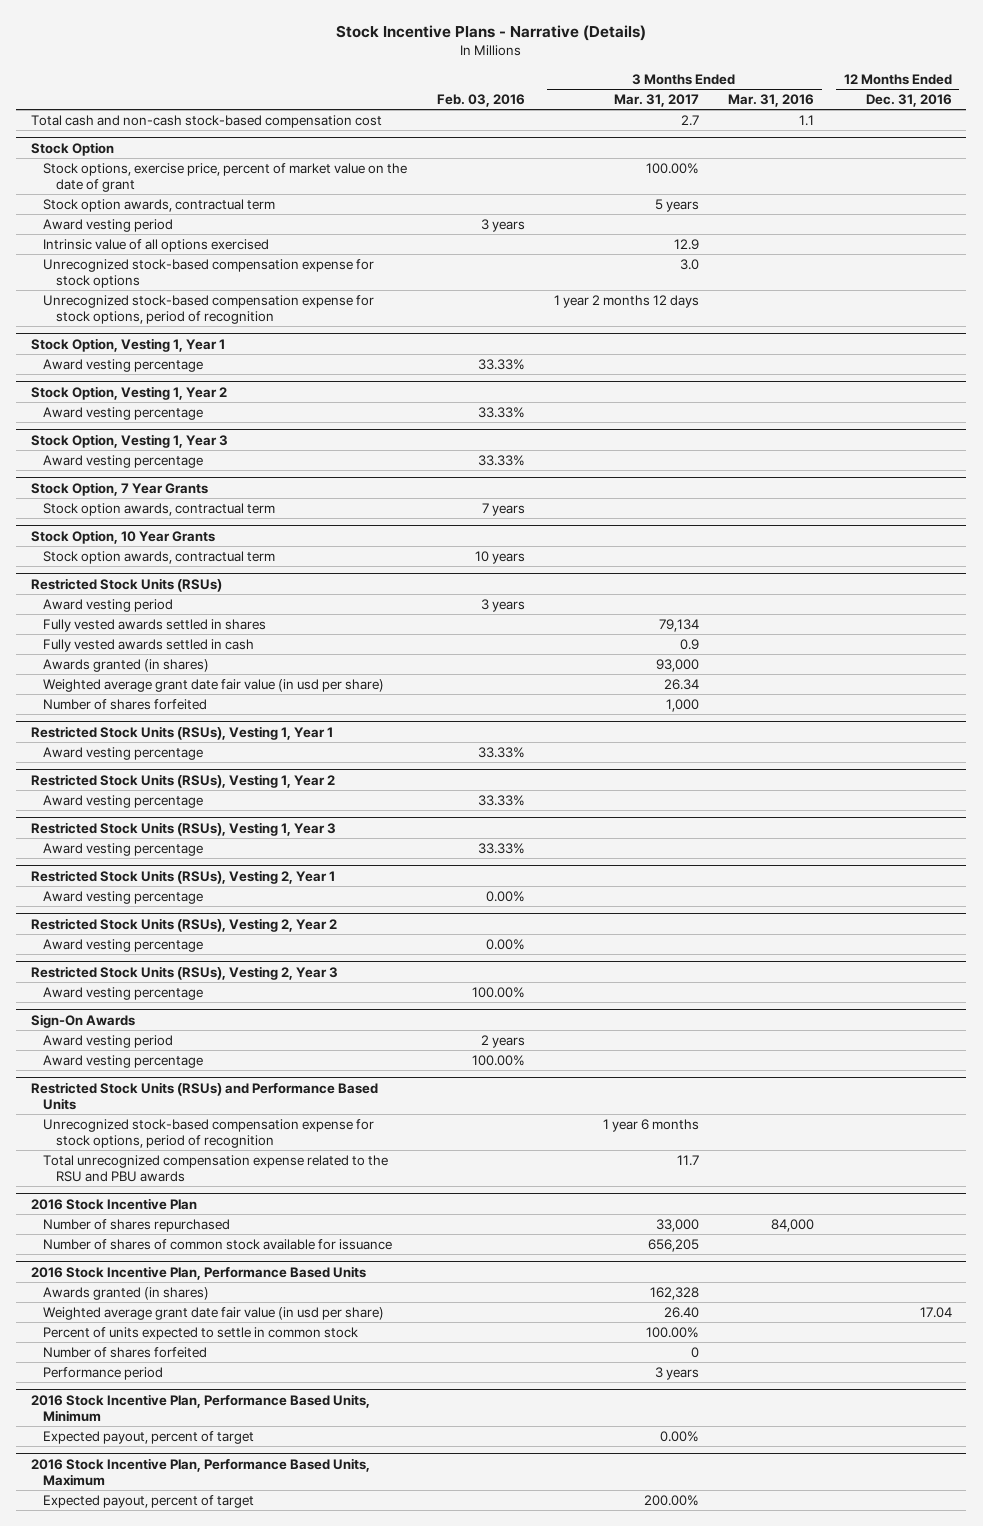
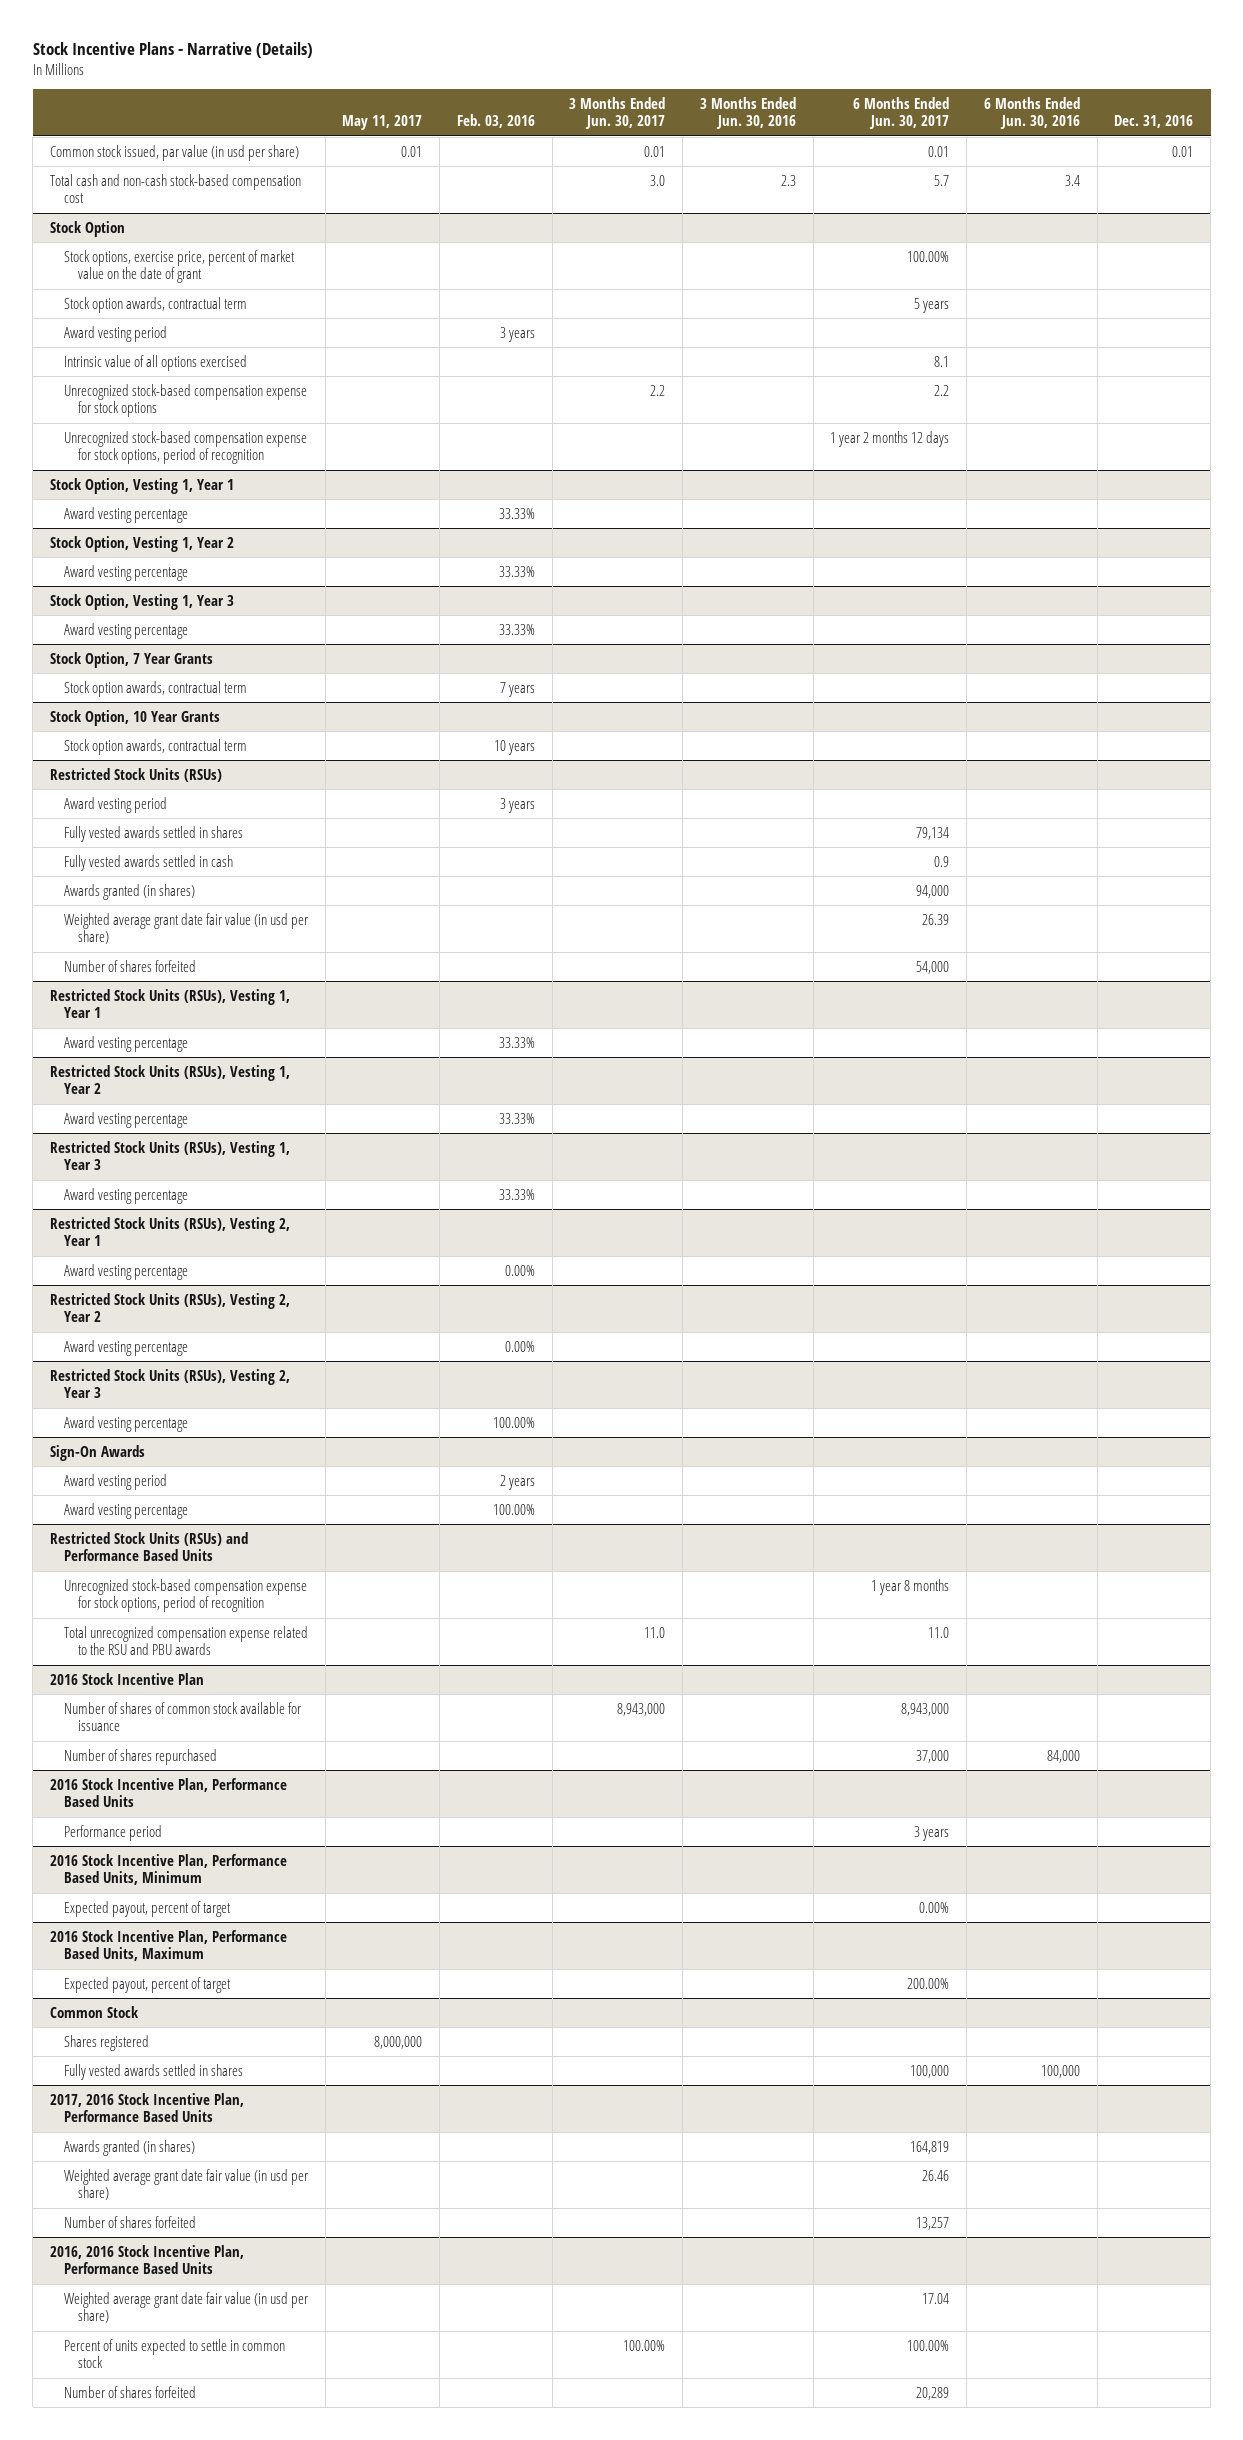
- | Feb. 03, 2016 | 3 Months Ended Mar. 31, 2017 | 3 Months Ended Mar. 31, 2016 | 12 Months Ended Dec. 31, 2016
+ | May 11, 2017 | Feb. 03, 2016 | 3 Months Ended Jun. 30, 2017 | 3 Months Ended Jun. 30, 2016 | 6 Months Ended Jun. 30, 2017 | 6 Months Ended Jun. 30, 2016 | Dec. 31, 2016
+ Common stock issued, par value (in usd per share) | 0.01 | | 0.01 | | 0.01 | | 0.01
@ 2016 Stock Incentive Plan
moved down: Number of shares repurchased | | | | | 37,000 | 84,000 |
@ 2016 Stock Incentive Plan, Performance Based Units
- Awards granted (in shares) | | 162,328 | |
- Weighted average grant date fair value (in usd per share) | | 26.40 | | 17.04
- Percent of units expected to settle in common stock | | 100.00% | |
- Number of shares forfeited | | 0 | |
+ Common Stock
+ Shares registered | 8,000,000 | | | | | |
+ Fully vested awards settled in shares | | | | | 100,000 | 100,000 |
+ 2017, 2016 Stock Incentive Plan, Performance Based Units
+ Awards granted (in shares) | | | | | 164,819 | |
+ Weighted average grant date fair value (in usd per share) | | | | | 26.46 | |
+ Number of shares forfeited | | | | | 13,257 | |
+ 2016, 2016 Stock Incentive Plan, Performance Based Units
+ Weighted average grant date fair value (in usd per share) | | | | | 17.04 | |
+ Percent of units expected to settle in common stock | | | 100.00% | | 100.00% | |
+ Number of shares forfeited | | | | | 20,289 | |

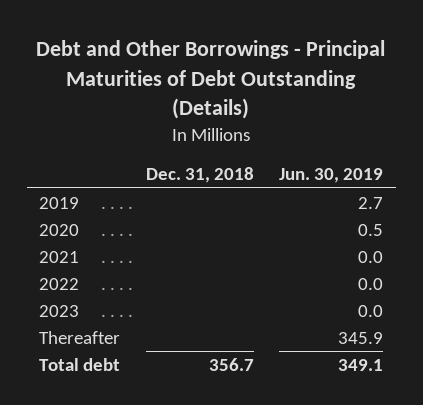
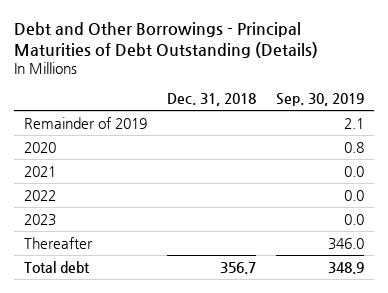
- | Dec. 31, 2018 | Jun. 30, 2019
+ | Dec. 31, 2018 | Sep. 30, 2019
- 2019 | | 2.7
+ Remainder of 2019 | | 2.1

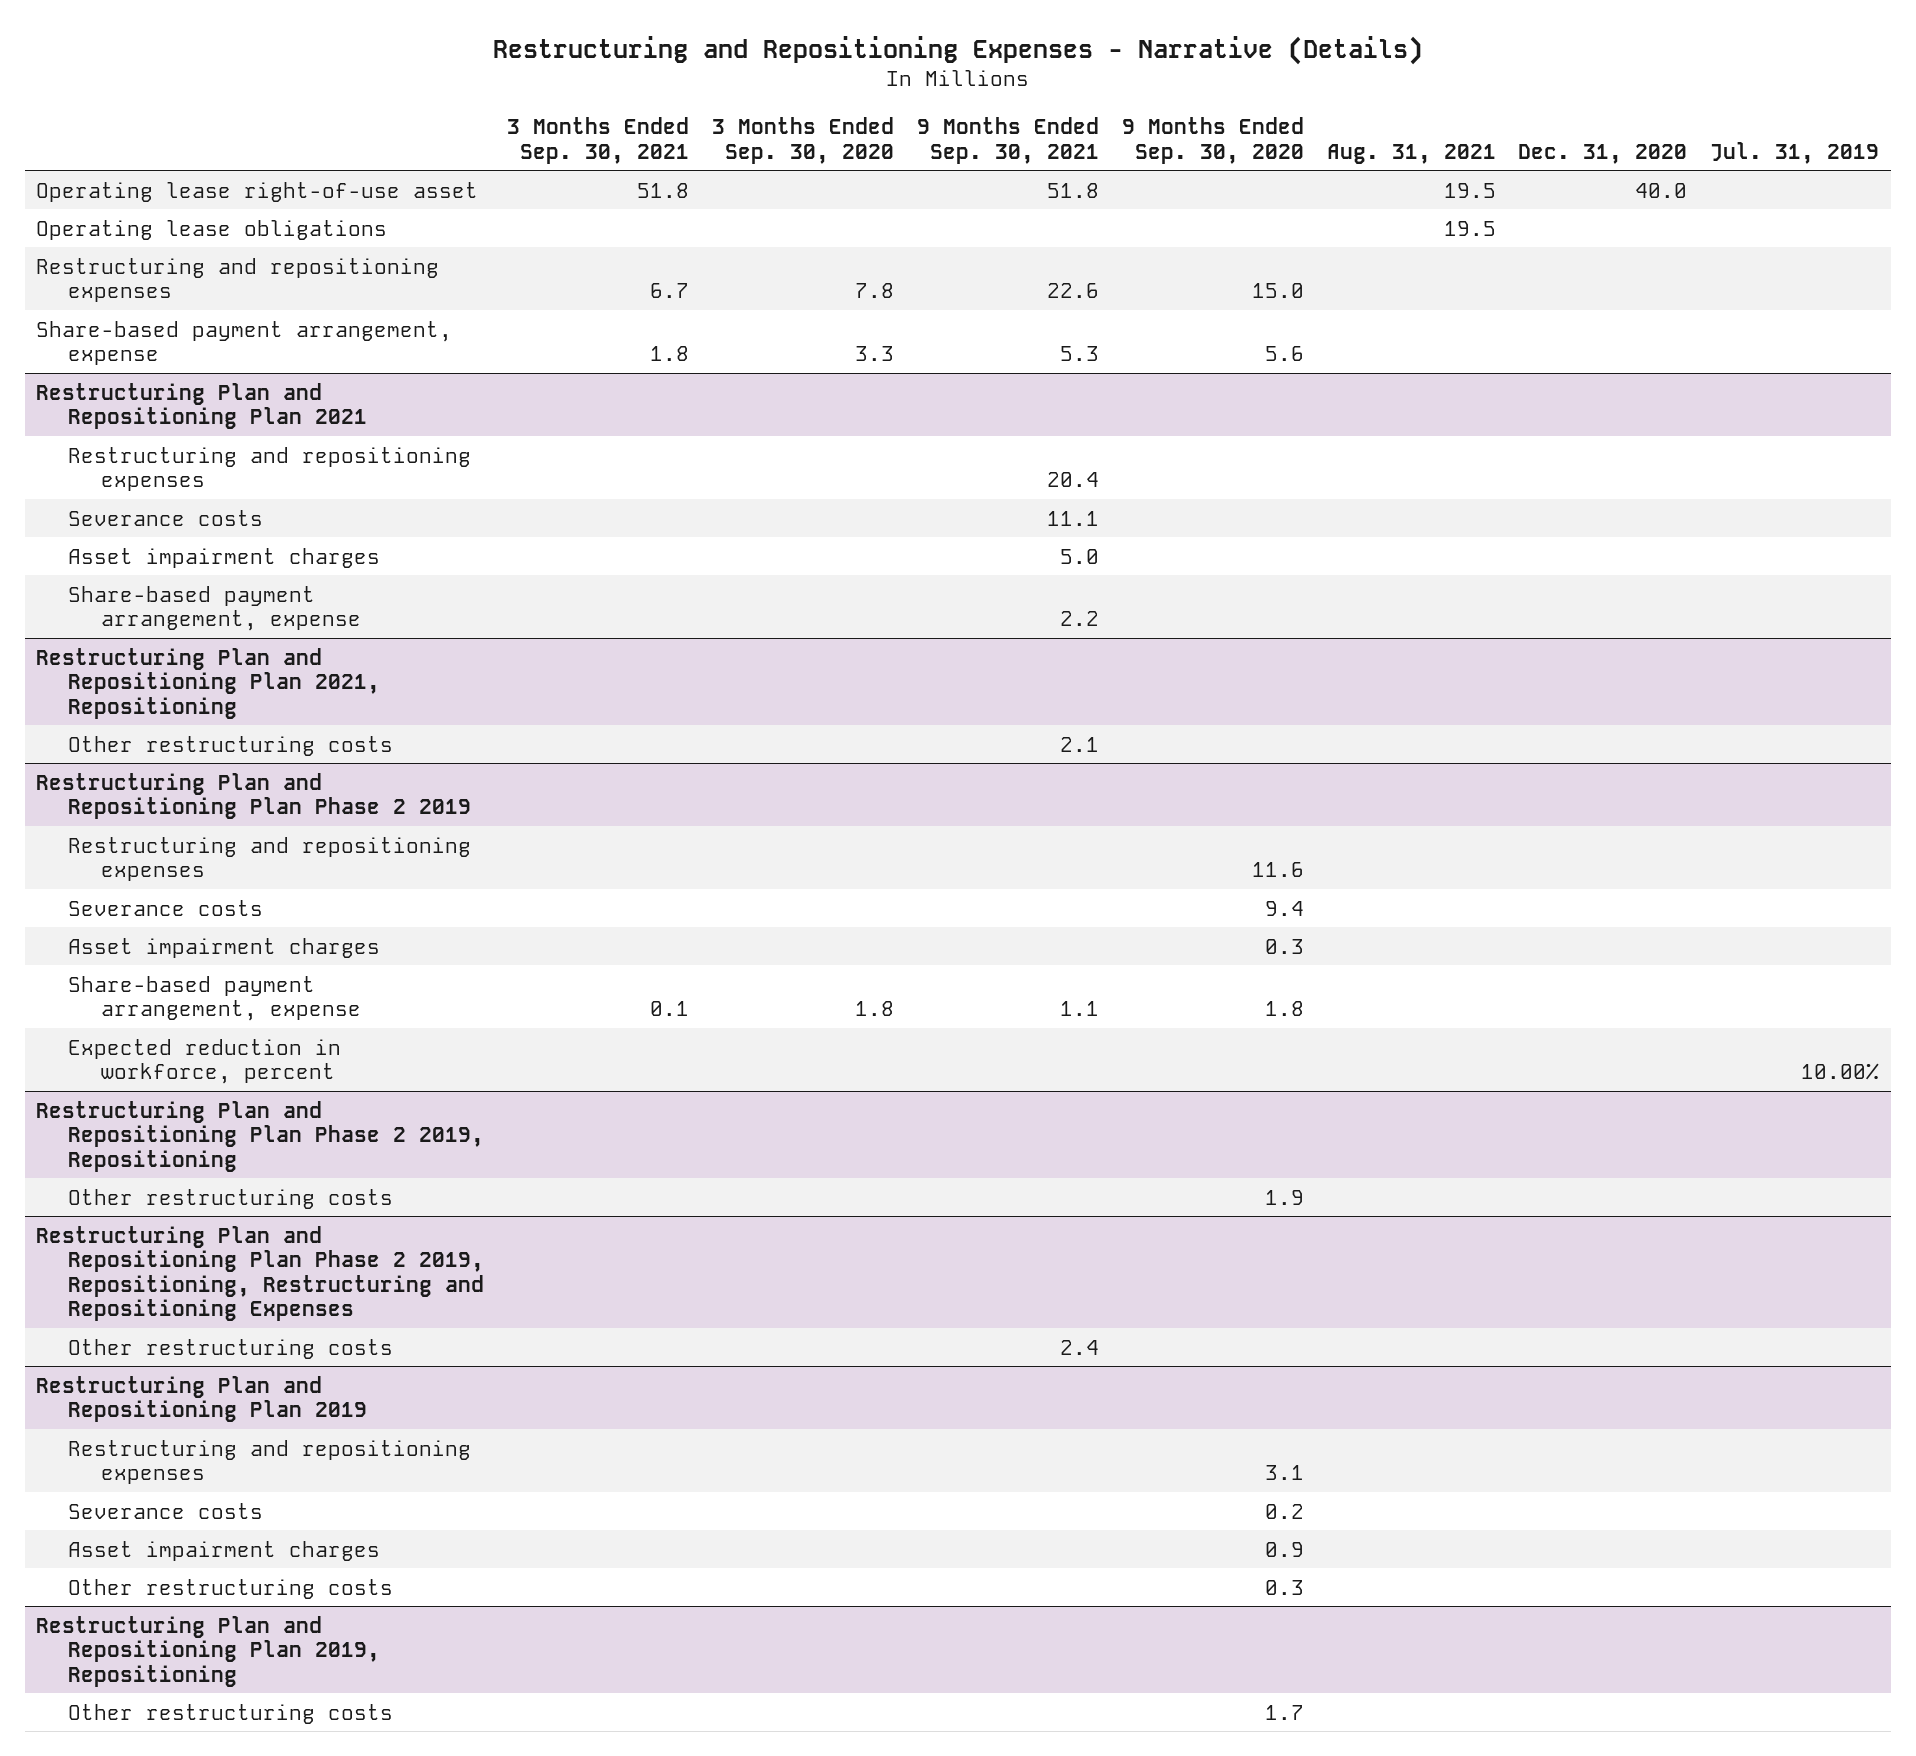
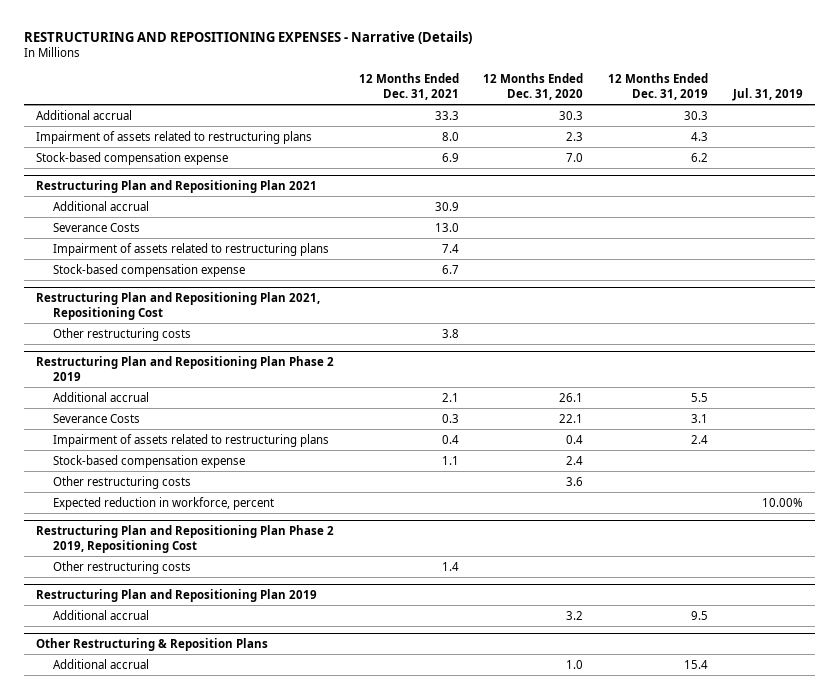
- Restructuring and Repositioning Expenses - Narrative (Details)
+ RESTRUCTURING AND REPOSITIONING EXPENSES - Narrative (Details)
- | 3 Months Ended Sep. 30, 2021 | 3 Months Ended Sep. 30, 2020 | 9 Months Ended Sep. 30, 2021 | 9 Months Ended Sep. 30, 2020 | Aug. 31, 2021 | Dec. 31, 2020 | Jul. 31, 2019
+ | 12 Months Ended Dec. 31, 2021 | 12 Months Ended Dec. 31, 2020 | 12 Months Ended Dec. 31, 2019 | Jul. 31, 2019
- Operating lease right-of-use asset | 51.8 | | 51.8 | | 19.5 | 40.0 |
- Operating lease obligations | | | | | 19.5 | |
- Restructuring and repositioning expenses | 6.7 | 7.8 | 22.6 | 15.0 | | |
- Share-based payment arrangement, expense | 1.8 | 3.3 | 5.3 | 5.6 | | |
+ Additional accrual | 33.3 | 30.3 | 30.3 |
+ Impairment of assets related to restructuring plans | 8.0 | 2.3 | 4.3 |
+ Stock-based compensation expense | 6.9 | 7.0 | 6.2 |
@ Restructuring Plan and Repositioning Plan 2021
- Restructuring and repositioning expenses | | | 20.4 | | | |
- Severance costs | | | 11.1 | | | |
- Asset impairment charges | | | 5.0 | | | |
- Share-based payment arrangement, expense | | | 2.2 | | | |
- Restructuring Plan and Repositioning Plan 2021, Repositioning
@ Restructuring Plan and Repositioning Plan 2021
+ Additional accrual | 30.9 | | |
+ Severance Costs | 13.0 | | |
+ Impairment of assets related to restructuring plans | 7.4 | | |
+ Stock-based compensation expense | 6.7 | | |
+ Restructuring Plan and Repositioning Plan 2021, Repositioning Cost
@ Restructuring Plan and Repositioning Plan Phase 2 2019
- Restructuring and repositioning expenses | | | | 11.6 | | |
- Severance costs | | | | 9.4 | | |
- Asset impairment charges | | | | 0.3 | | |
- Share-based payment arrangement, expense | 0.1 | 1.8 | 1.1 | 1.8 | | |
+ Additional accrual | 2.1 | 26.1 | 5.5 |
+ Severance Costs | 0.3 | 22.1 | 3.1 |
+ Impairment of assets related to restructuring plans | 0.4 | 0.4 | 2.4 |
+ Stock-based compensation expense | 1.1 | 2.4 | |
+ Other restructuring costs | | 3.6 | |
- Restructuring Plan and Repositioning Plan Phase 2 2019, Repositioning
+ Restructuring Plan and Repositioning Plan Phase 2 2019, Repositioning Cost
- Restructuring Plan and Repositioning Plan Phase 2 2019, Repositioning, Restructuring and Repositioning Expenses
- Other restructuring costs | | | 2.4 | | | |
@ Restructuring Plan and Repositioning Plan 2019
- Restructuring and repositioning expenses | | | | 3.1 | | |
- Severance costs | | | | 0.2 | | |
- Asset impairment charges | | | | 0.9 | | |
- Other restructuring costs | | | | 0.3 | | |
- Restructuring Plan and Repositioning Plan 2019, Repositioning
- Other restructuring costs | | | | 1.7 | | |
@ Restructuring Plan and Repositioning Plan 2019
+ Additional accrual | | 3.2 | 9.5 |
+ Other Restructuring & Reposition Plans
+ Additional accrual | | 1.0 | 15.4 |

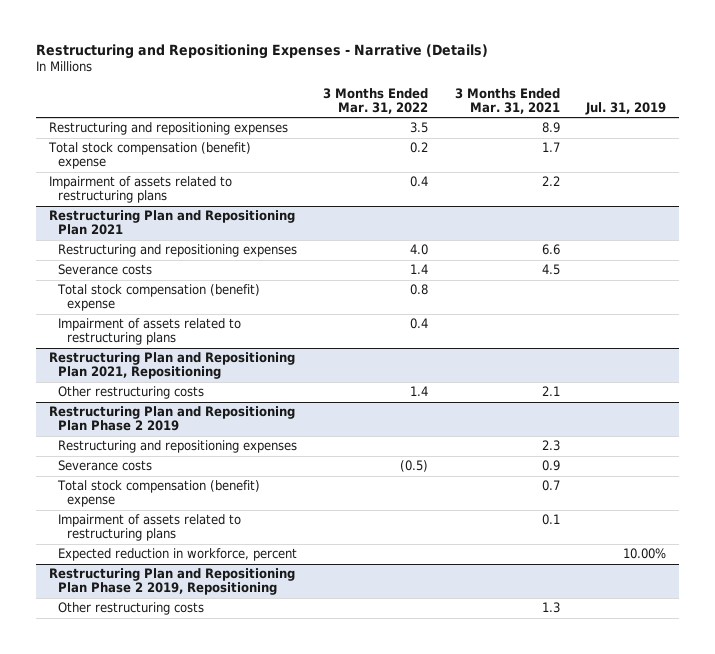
- RESTRUCTURING AND REPOSITIONING EXPENSES - Narrative (Details)
+ Restructuring and Repositioning Expenses - Narrative (Details)
- | 12 Months Ended Dec. 31, 2021 | 12 Months Ended Dec. 31, 2020 | 12 Months Ended Dec. 31, 2019 | Jul. 31, 2019
+ | 3 Months Ended Mar. 31, 2022 | 3 Months Ended Mar. 31, 2021 | Jul. 31, 2019
- Additional accrual | 33.3 | 30.3 | 30.3 |
+ Restructuring and repositioning expenses | 3.5 | 8.9 |
+ Total stock compensation (benefit) expense | 0.2 | 1.7 |
- Stock-based compensation expense | 6.9 | 7.0 | 6.2 |
@ Restructuring Plan and Repositioning Plan 2021
- Additional accrual | 30.9 | | |
- Severance Costs | 13.0 | | |
+ Restructuring and repositioning expenses | 4.0 | 6.6 |
+ Severance costs | 1.4 | 4.5 |
+ Total stock compensation (benefit) expense | 0.8 | |
- Stock-based compensation expense | 6.7 | | |
- Restructuring Plan and Repositioning Plan 2021, Repositioning Cost
+ Restructuring Plan and Repositioning Plan 2021, Repositioning
@ Restructuring Plan and Repositioning Plan Phase 2 2019
- Additional accrual | 2.1 | 26.1 | 5.5 |
- Severance Costs | 0.3 | 22.1 | 3.1 |
+ Restructuring and repositioning expenses | | 2.3 |
+ Severance costs | (0.5) | 0.9 |
+ Total stock compensation (benefit) expense | | 0.7 |
- Stock-based compensation expense | 1.1 | 2.4 | |
- Other restructuring costs | | 3.6 | |
- Restructuring Plan and Repositioning Plan Phase 2 2019, Repositioning Cost
+ Restructuring Plan and Repositioning Plan Phase 2 2019, Repositioning
- Restructuring Plan and Repositioning Plan 2019
- Additional accrual | | 3.2 | 9.5 |
- Other Restructuring & Reposition Plans
- Additional accrual | | 1.0 | 15.4 |

